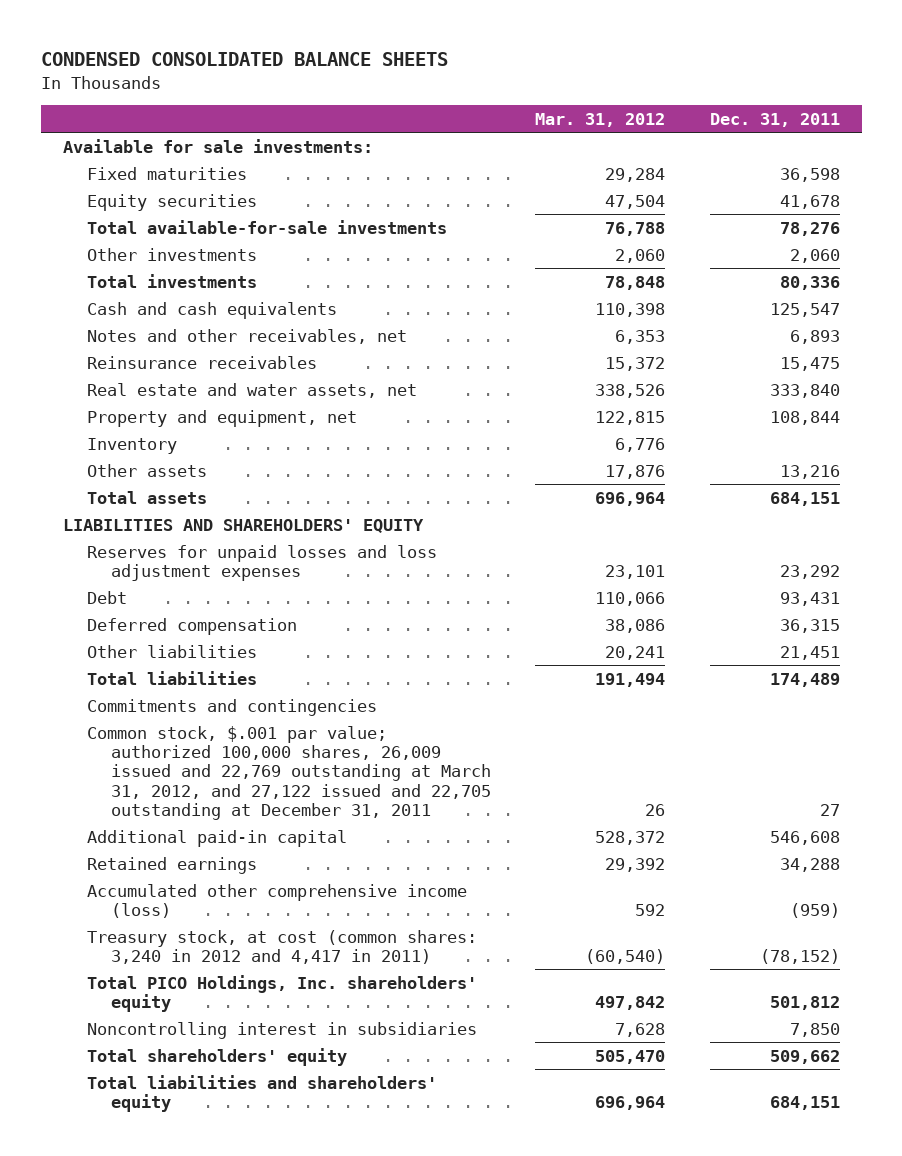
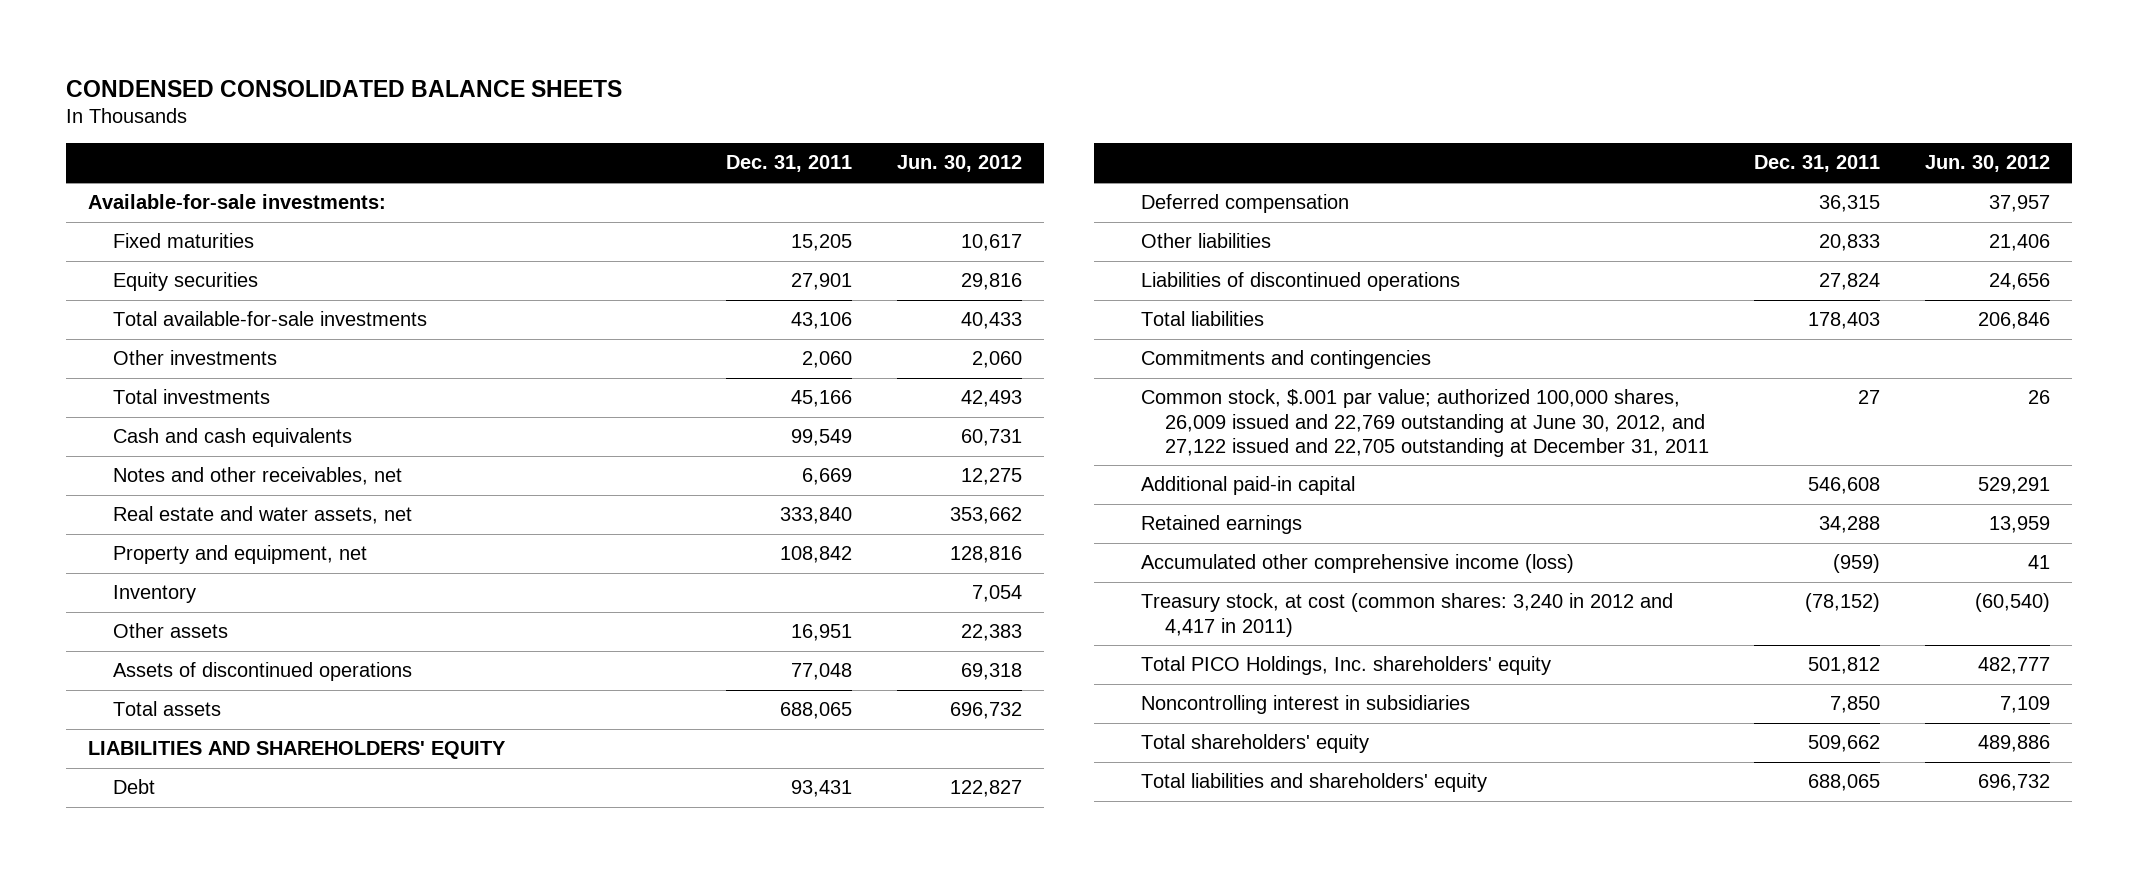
- | Mar. 31, 2012 | Dec. 31, 2011
+ | Dec. 31, 2011 | Jun. 30, 2012
- Available for sale investments:
- Fixed maturities | 29,284 | 36,598
- Equity securities | 47,504 | 41,678
- Total available-for-sale investments | 76,788 | 78,276
+ Available-for-sale investments:
+ Fixed maturities | 15,205 | 10,617
+ Equity securities | 27,901 | 29,816
+ Total available-for-sale investments | 43,106 | 40,433
- Total investments | 78,848 | 80,336
- Cash and cash equivalents | 110,398 | 125,547
- Notes and other receivables, net | 6,353 | 6,893
- Reinsurance receivables | 15,372 | 15,475
+ Total investments | 45,166 | 42,493
+ Cash and cash equivalents | 99,549 | 60,731
+ Notes and other receivables, net | 6,669 | 12,275
- Property and equipment, net | 122,815 | 108,844
+ Property and equipment, net | 108,842 | 128,816
- Other assets | 17,876 | 13,216
- Total assets | 696,964 | 684,151
+ Other assets | 16,951 | 22,383
+ Assets of discontinued operations | 77,048 | 69,318
+ Total assets | 688,065 | 696,732
- Reserves for unpaid losses and loss adjustment expenses | 23,101 | 23,292
- Other liabilities | 20,241 | 21,451
- Total liabilities | 191,494 | 174,489
+ Other liabilities | 20,833 | 21,406
+ Liabilities of discontinued operations | 27,824 | 24,656
+ Total liabilities | 178,403 | 206,846
- Common stock, $.001 par value; authorized 100,000 shares, 26,009 issued and 22,769 outstanding at March 31, 2012, and 27,122 issued and 22,705 outstanding at December 31, 2011 | 26 | 27
+ Common stock, $.001 par value; authorized 100,000 shares, 26,009 issued and 22,769 outstanding at June 30, 2012, and 27,122 issued and 22,705 outstanding at December 31, 2011 | 27 | 26
- Total liabilities and shareholders' equity | 696,964 | 684,151
+ Total liabilities and shareholders' equity | 688,065 | 696,732

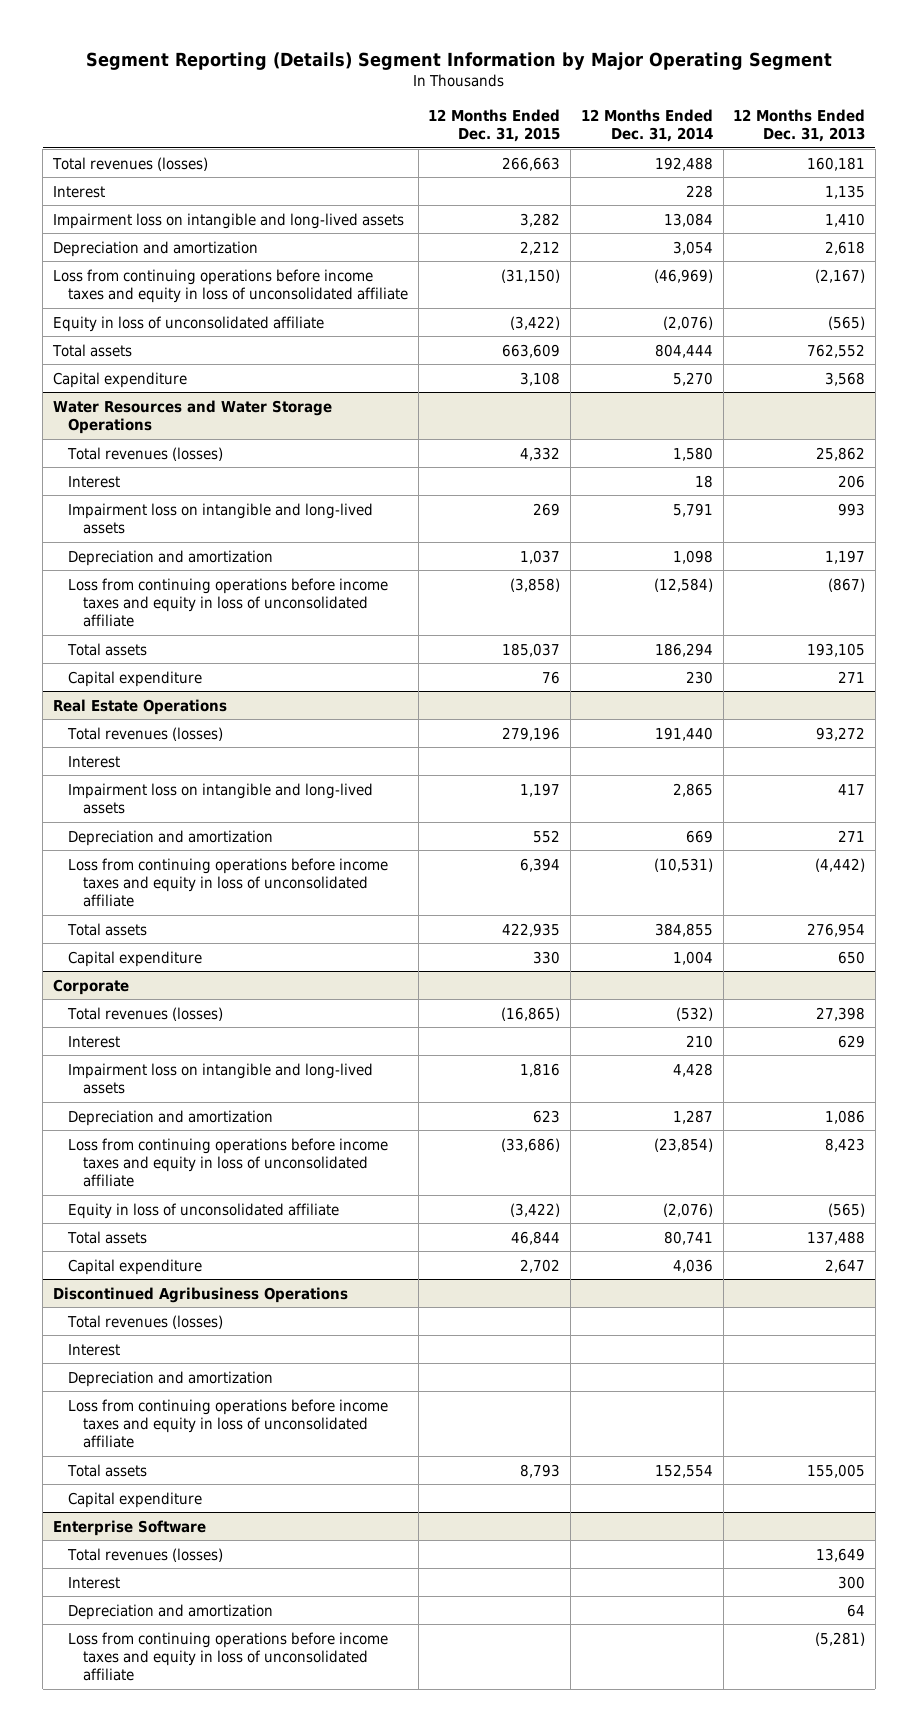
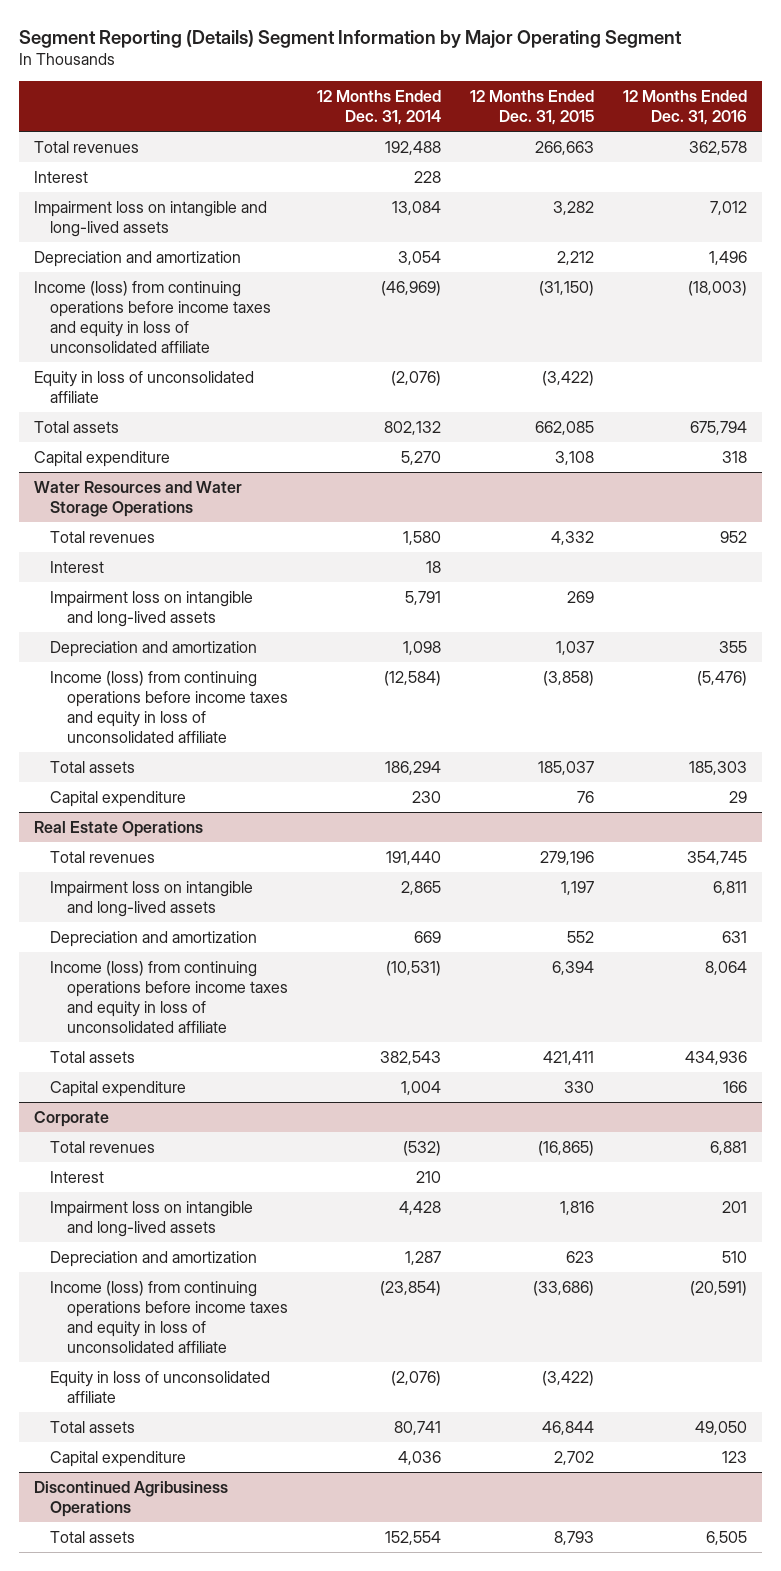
- | 12 Months Ended Dec. 31, 2015 | 12 Months Ended Dec. 31, 2014 | 12 Months Ended Dec. 31, 2013
+ | 12 Months Ended Dec. 31, 2014 | 12 Months Ended Dec. 31, 2015 | 12 Months Ended Dec. 31, 2016
- Total revenues (losses) | 266,663 | 192,488 | 160,181
+ Total revenues | 192,488 | 266,663 | 362,578
- Loss from continuing operations before income taxes and equity in loss of unconsolidated affiliate | (31,150) | (46,969) | (2,167)
+ Income (loss) from continuing operations before income taxes and equity in loss of unconsolidated affiliate | (46,969) | (31,150) | (18,003)
- Total assets | 663,609 | 804,444 | 762,552
+ Total assets | 802,132 | 662,085 | 675,794
@ Water Resources and Water Storage Operations
- Total revenues (losses) | 4,332 | 1,580 | 25,862
+ Total revenues | 1,580 | 4,332 | 952
- Loss from continuing operations before income taxes and equity in loss of unconsolidated affiliate | (3,858) | (12,584) | (867)
+ Income (loss) from continuing operations before income taxes and equity in loss of unconsolidated affiliate | (12,584) | (3,858) | (5,476)
@ Real Estate Operations
- Total revenues (losses) | 279,196 | 191,440 | 93,272
- Interest
+ Total revenues | 191,440 | 279,196 | 354,745
- Loss from continuing operations before income taxes and equity in loss of unconsolidated affiliate | 6,394 | (10,531) | (4,442)
- Total assets | 422,935 | 384,855 | 276,954
+ Income (loss) from continuing operations before income taxes and equity in loss of unconsolidated affiliate | (10,531) | 6,394 | 8,064
+ Total assets | 382,543 | 421,411 | 434,936
@ Corporate
- Total revenues (losses) | (16,865) | (532) | 27,398
+ Total revenues | (532) | (16,865) | 6,881
- Loss from continuing operations before income taxes and equity in loss of unconsolidated affiliate | (33,686) | (23,854) | 8,423
+ Income (loss) from continuing operations before income taxes and equity in loss of unconsolidated affiliate | (23,854) | (33,686) | (20,591)
@ Discontinued Agribusiness Operations
- Total revenues (losses)
- Interest
- Depreciation and amortization
- Loss from continuing operations before income taxes and equity in loss of unconsolidated affiliate
- Capital expenditure
- Enterprise Software
- Total revenues (losses) | | | 13,649
- Interest | | | 300
- Depreciation and amortization | | | 64
- Loss from continuing operations before income taxes and equity in loss of unconsolidated affiliate | | | (5,281)

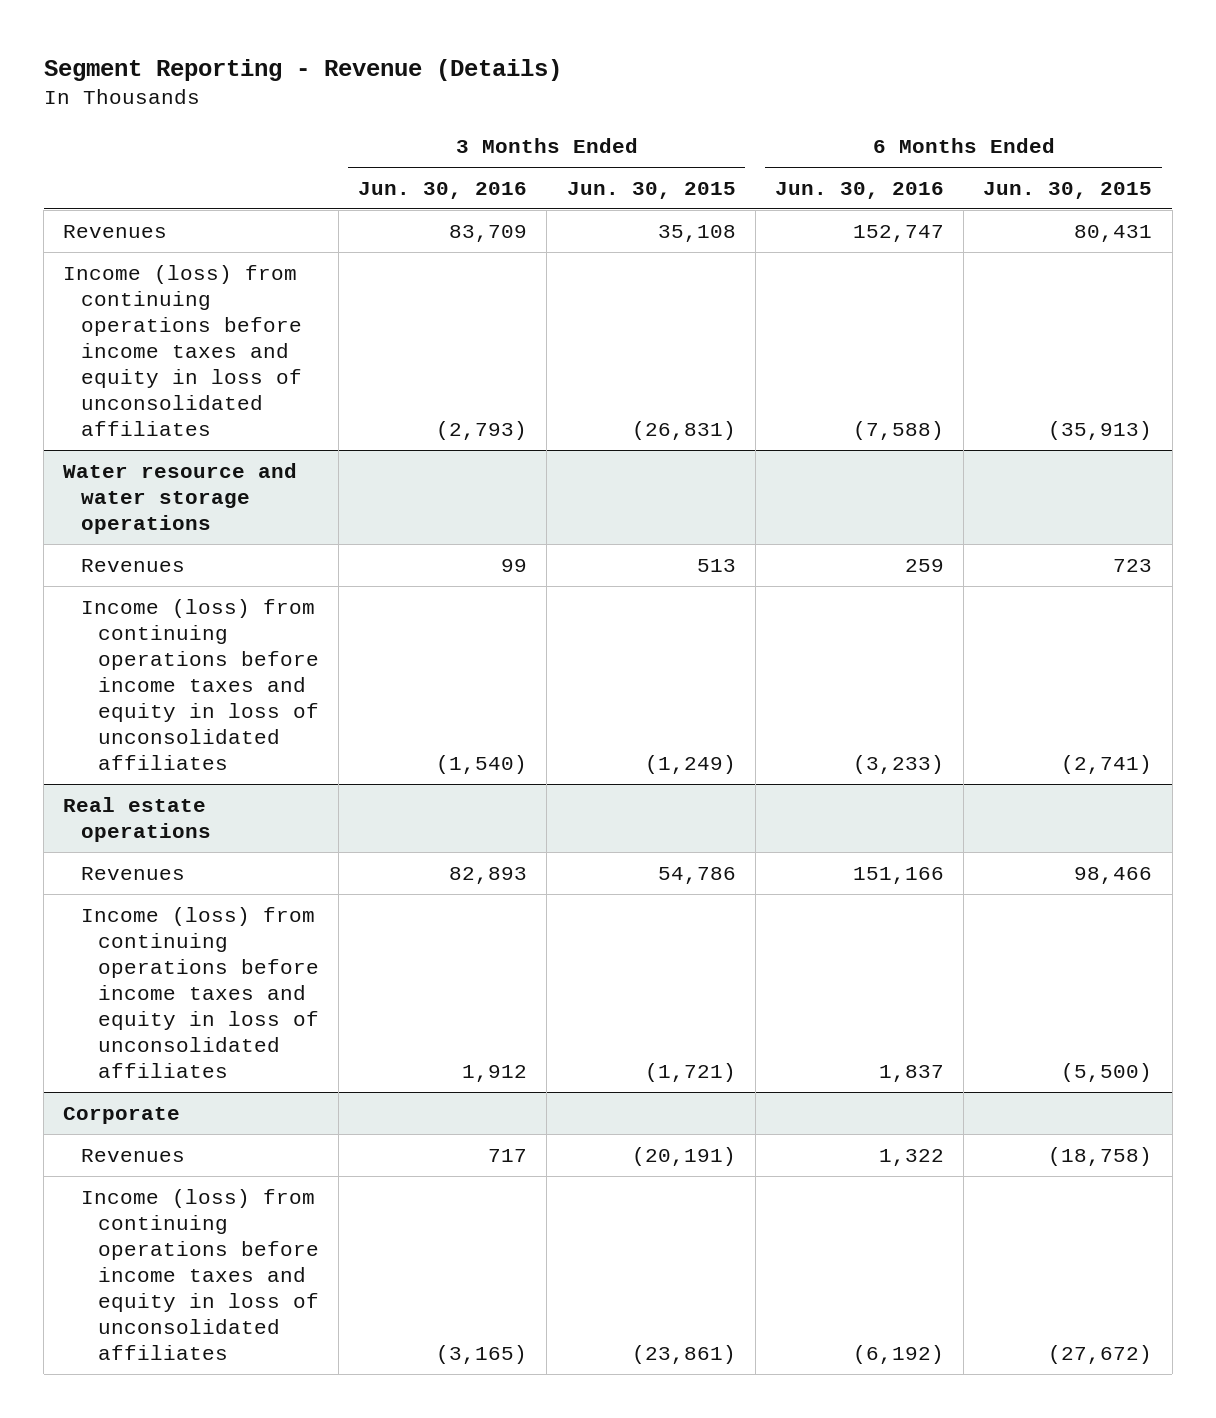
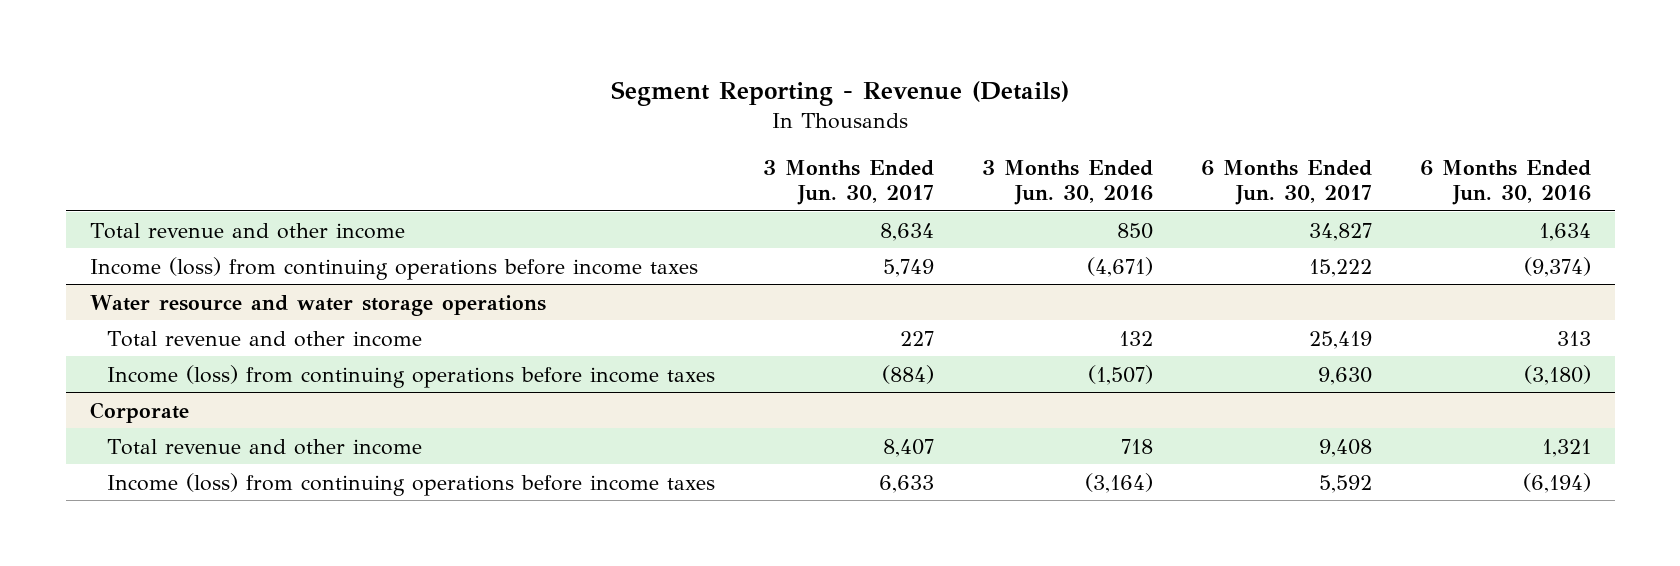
- | 3 Months Ended Jun. 30, 2016 | 3 Months Ended Jun. 30, 2015 | 6 Months Ended Jun. 30, 2016 | 6 Months Ended Jun. 30, 2015
+ | 3 Months Ended Jun. 30, 2017 | 3 Months Ended Jun. 30, 2016 | 6 Months Ended Jun. 30, 2017 | 6 Months Ended Jun. 30, 2016
- Revenues | 83,709 | 35,108 | 152,747 | 80,431
- Income (loss) from continuing operations before income taxes and equity in loss of unconsolidated affiliates | (2,793) | (26,831) | (7,588) | (35,913)
+ Total revenue and other income | 8,634 | 850 | 34,827 | 1,634
+ Income (loss) from continuing operations before income taxes | 5,749 | (4,671) | 15,222 | (9,374)
@ Water resource and water storage operations
- Revenues | 99 | 513 | 259 | 723
- Income (loss) from continuing operations before income taxes and equity in loss of unconsolidated affiliates | (1,540) | (1,249) | (3,233) | (2,741)
- Real estate operations
- Revenues | 82,893 | 54,786 | 151,166 | 98,466
- Income (loss) from continuing operations before income taxes and equity in loss of unconsolidated affiliates | 1,912 | (1,721) | 1,837 | (5,500)
@ Water resource and water storage operations
+ Total revenue and other income | 227 | 132 | 25,419 | 313
+ Income (loss) from continuing operations before income taxes | (884) | (1,507) | 9,630 | (3,180)
@ Corporate
- Revenues | 717 | (20,191) | 1,322 | (18,758)
- Income (loss) from continuing operations before income taxes and equity in loss of unconsolidated affiliates | (3,165) | (23,861) | (6,192) | (27,672)
+ Total revenue and other income | 8,407 | 718 | 9,408 | 1,321
+ Income (loss) from continuing operations before income taxes | 6,633 | (3,164) | 5,592 | (6,194)

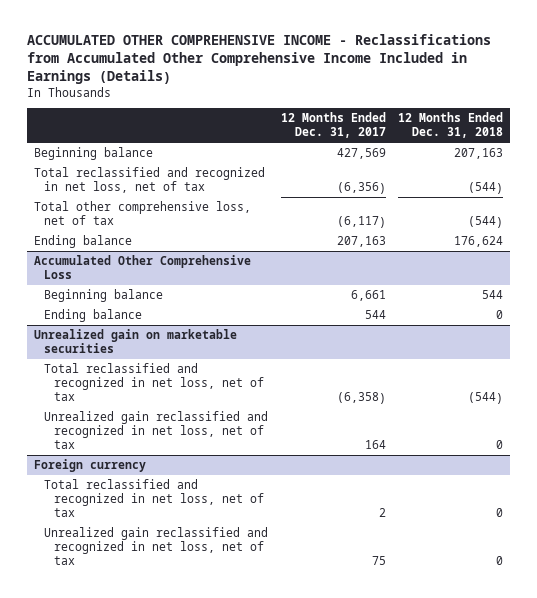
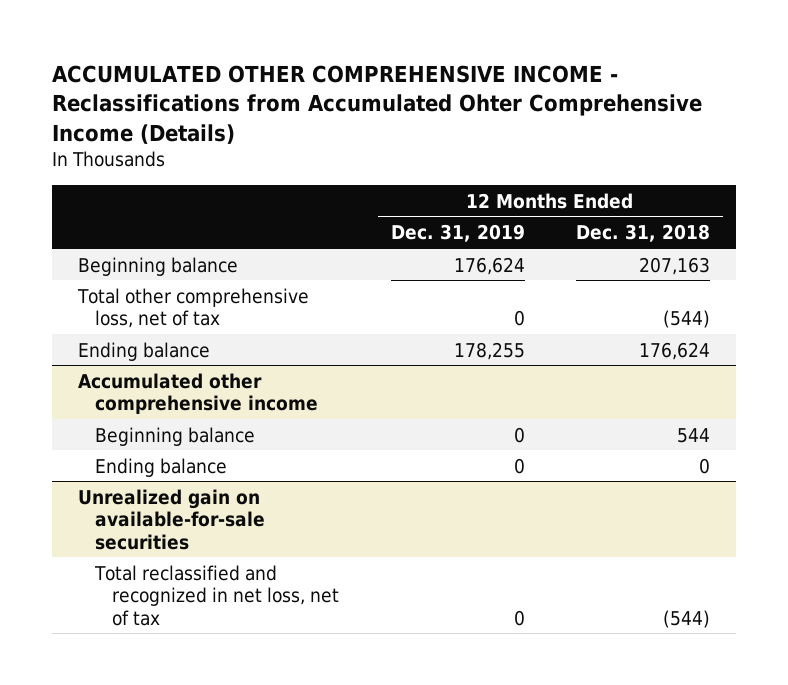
- ACCUMULATED OTHER COMPREHENSIVE INCOME - Reclassifications from Accumulated Other Comprehensive Income Included in Earnings (Details)
+ ACCUMULATED OTHER COMPREHENSIVE INCOME - Reclassifications from Accumulated Ohter Comprehensive Income (Details)
- | 12 Months Ended Dec. 31, 2017 | 12 Months Ended Dec. 31, 2018
+ | 12 Months Ended Dec. 31, 2019 | 12 Months Ended Dec. 31, 2018
- Total reclassified and recognized in net loss, net of tax | (6,356) | (544)
- Accumulated Other Comprehensive Loss
+ Accumulated other comprehensive income
- Unrealized gain on marketable securities
+ Unrealized gain on available-for-sale securities
- Unrealized gain reclassified and recognized in net loss, net of tax | 164 | 0
- Foreign currency
- Total reclassified and recognized in net loss, net of tax | 2 | 0
- Unrealized gain reclassified and recognized in net loss, net of tax | 75 | 0

